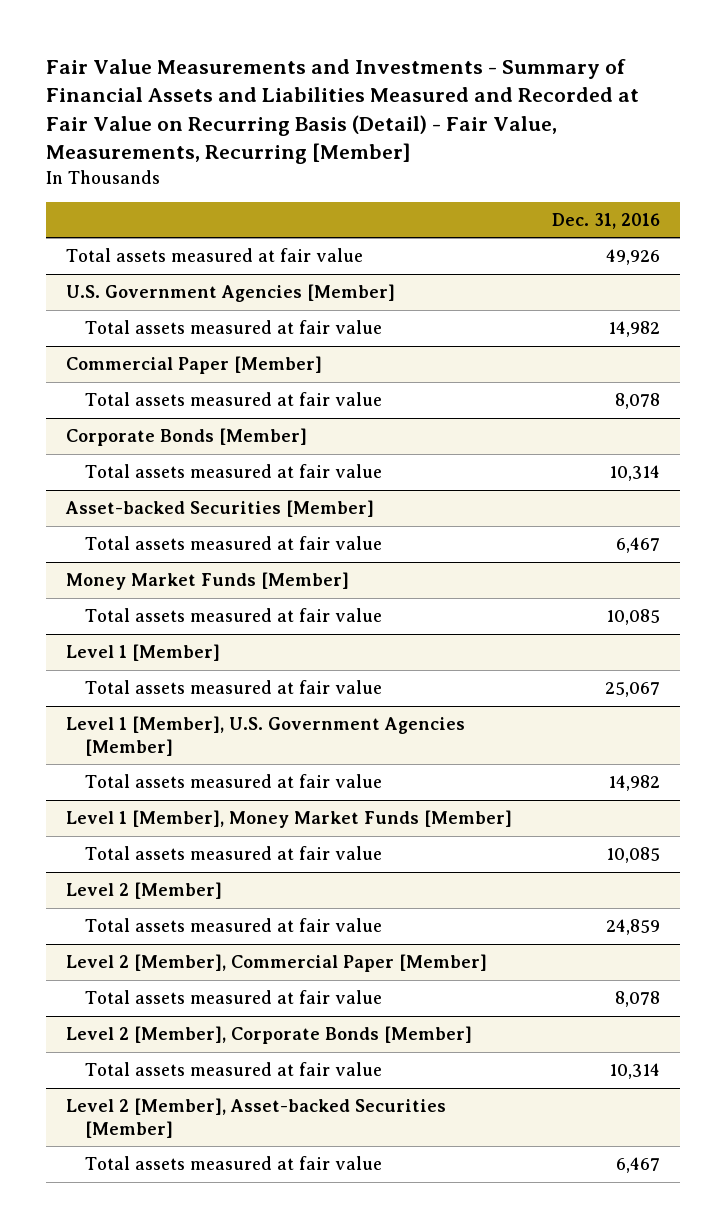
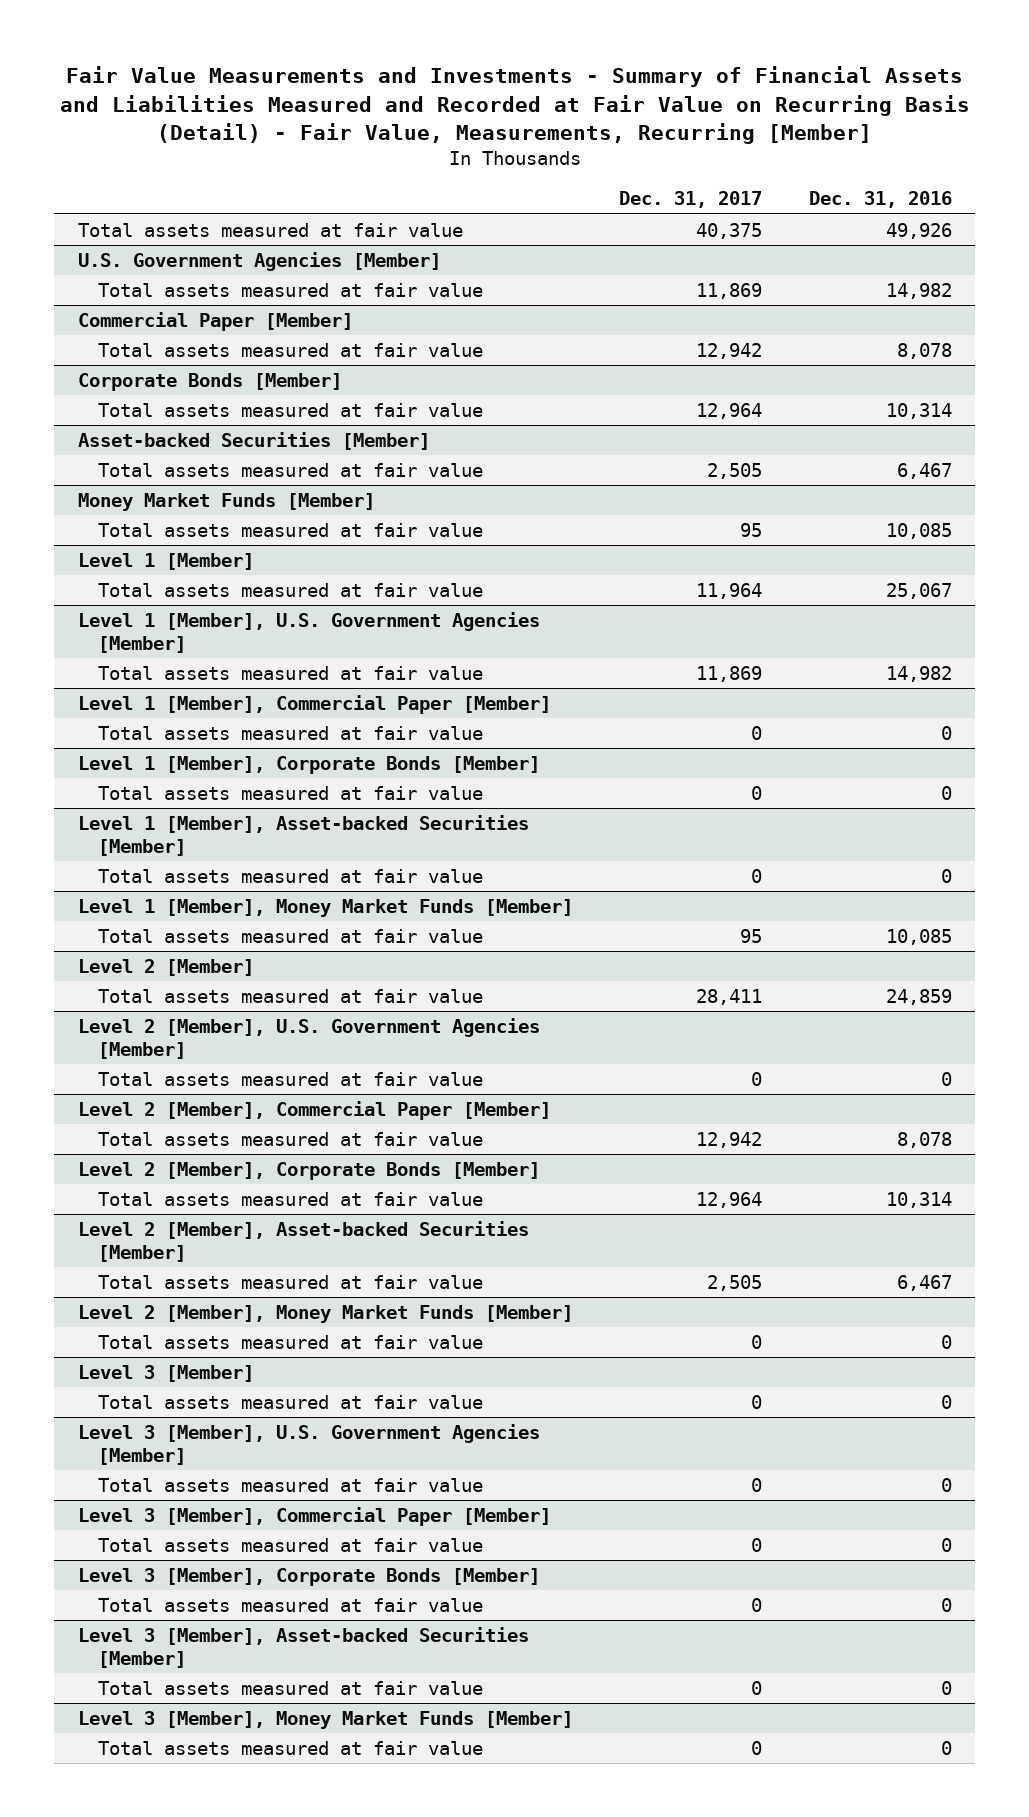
- | Dec. 31, 2016
+ | Dec. 31, 2017 | Dec. 31, 2016
+ Level 1 [Member], Commercial Paper [Member]
+ Total assets measured at fair value | 0 | 0
+ Level 1 [Member], Corporate Bonds [Member]
+ Total assets measured at fair value | 0 | 0
+ Level 1 [Member], Asset-backed Securities [Member]
+ Total assets measured at fair value | 0 | 0
+ Level 2 [Member], U.S. Government Agencies [Member]
+ Total assets measured at fair value | 0 | 0
+ Level 2 [Member], Money Market Funds [Member]
+ Total assets measured at fair value | 0 | 0
+ Level 3 [Member]
+ Total assets measured at fair value | 0 | 0
+ Level 3 [Member], U.S. Government Agencies [Member]
+ Total assets measured at fair value | 0 | 0
+ Level 3 [Member], Commercial Paper [Member]
+ Total assets measured at fair value | 0 | 0
+ Level 3 [Member], Corporate Bonds [Member]
+ Total assets measured at fair value | 0 | 0
+ Level 3 [Member], Asset-backed Securities [Member]
+ Total assets measured at fair value | 0 | 0
+ Level 3 [Member], Money Market Funds [Member]
+ Total assets measured at fair value | 0 | 0

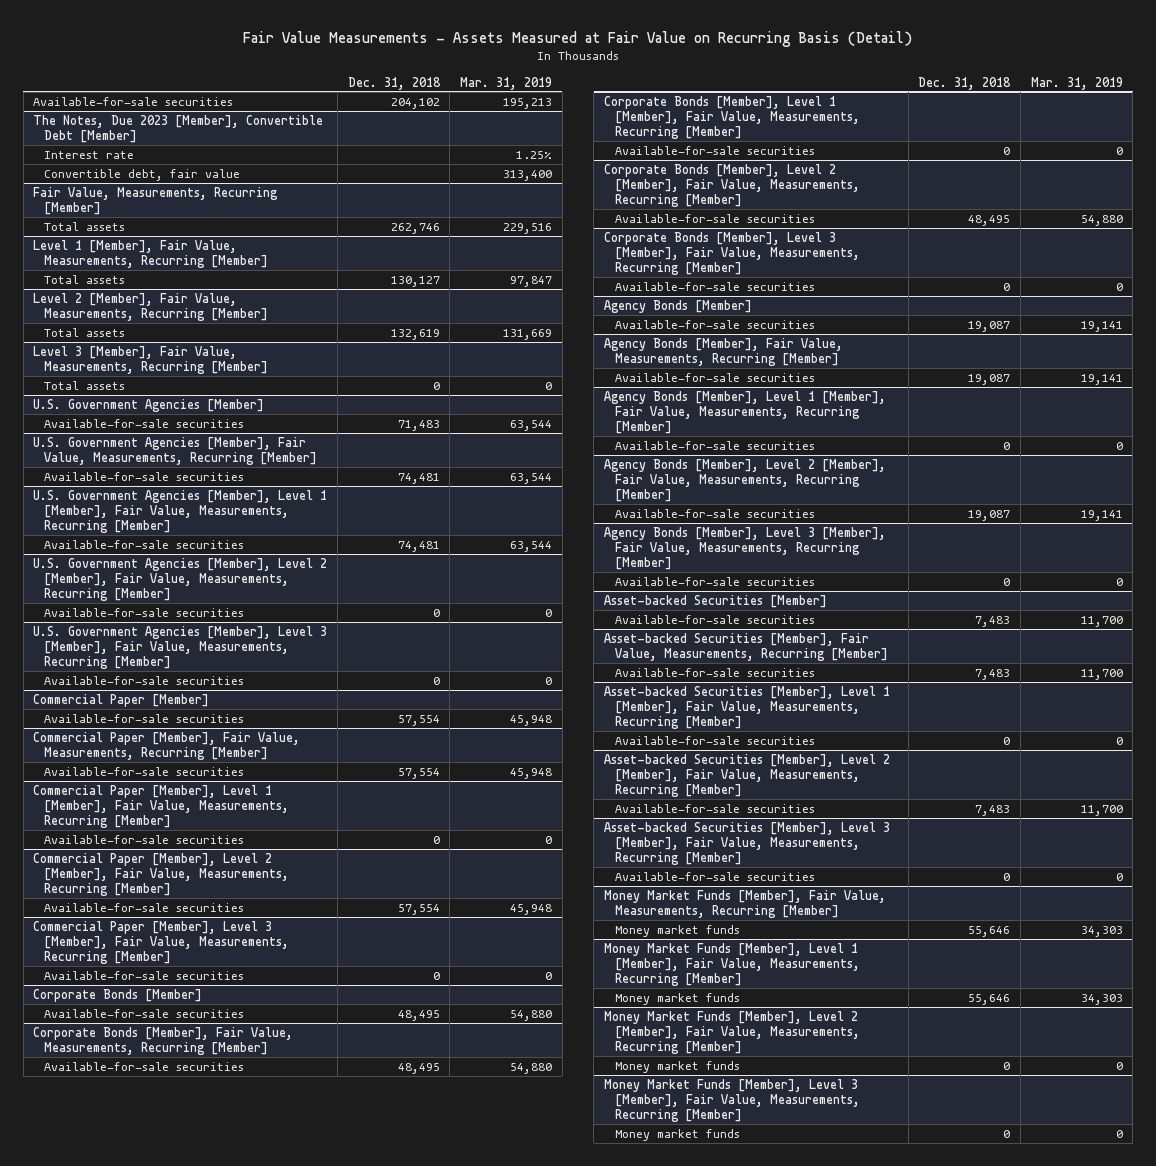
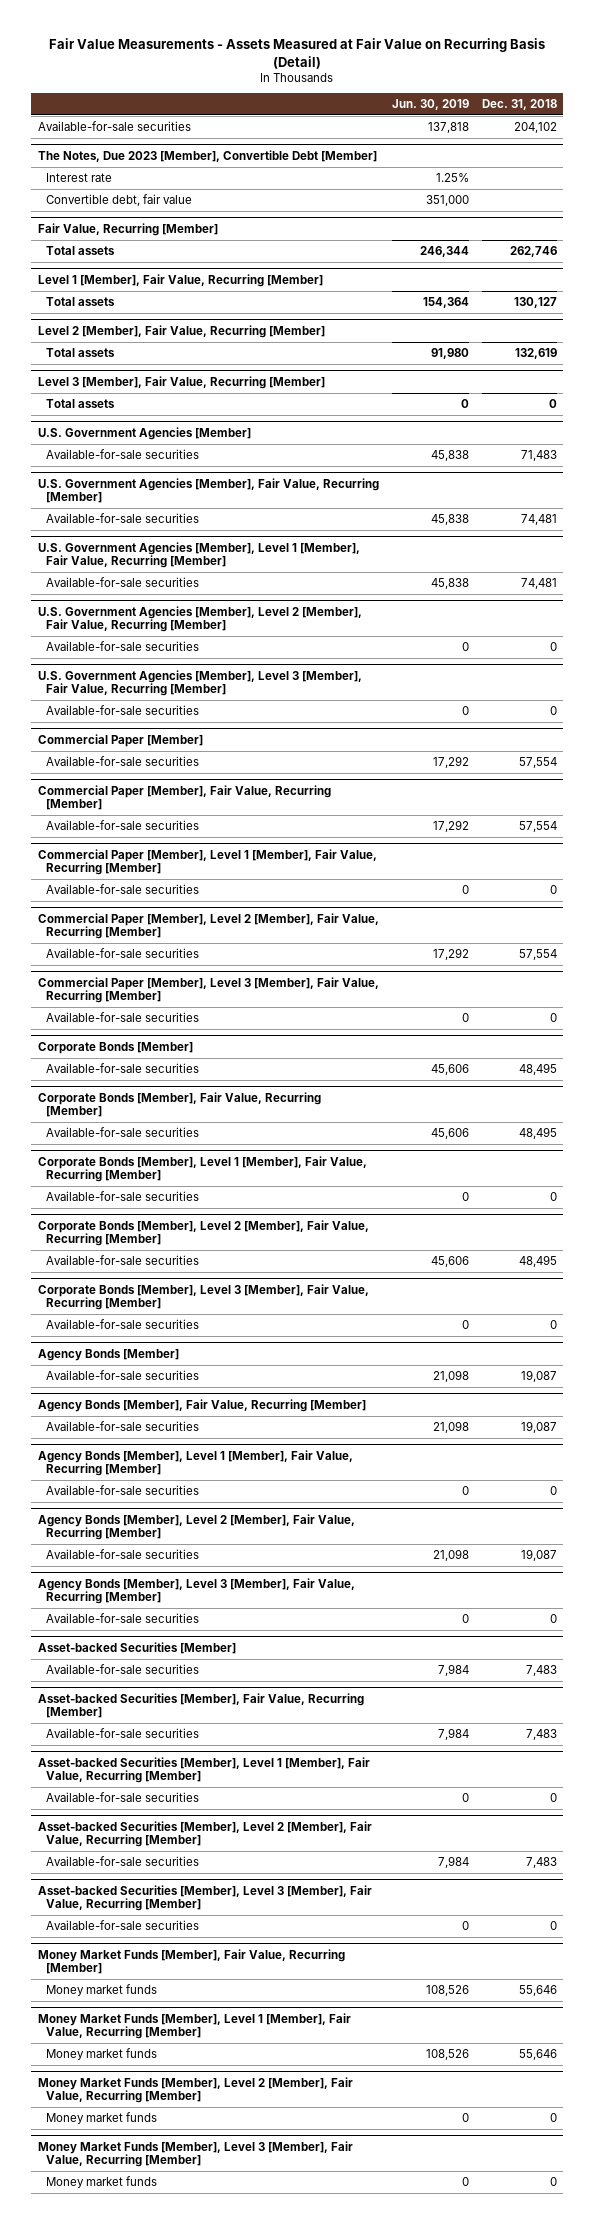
- | Dec. 31, 2018 | Mar. 31, 2019
+ | Jun. 30, 2019 | Dec. 31, 2018
- Fair Value, Measurements, Recurring [Member]
+ Fair Value, Recurring [Member]
- Level 1 [Member], Fair Value, Measurements, Recurring [Member]
+ Level 1 [Member], Fair Value, Recurring [Member]
- Level 2 [Member], Fair Value, Measurements, Recurring [Member]
+ Level 2 [Member], Fair Value, Recurring [Member]
- Level 3 [Member], Fair Value, Measurements, Recurring [Member]
+ Level 3 [Member], Fair Value, Recurring [Member]
- U.S. Government Agencies [Member], Fair Value, Measurements, Recurring [Member]
+ U.S. Government Agencies [Member], Fair Value, Recurring [Member]
- U.S. Government Agencies [Member], Level 1 [Member], Fair Value, Measurements, Recurring [Member]
+ U.S. Government Agencies [Member], Level 1 [Member], Fair Value, Recurring [Member]
- U.S. Government Agencies [Member], Level 2 [Member], Fair Value, Measurements, Recurring [Member]
+ U.S. Government Agencies [Member], Level 2 [Member], Fair Value, Recurring [Member]
- U.S. Government Agencies [Member], Level 3 [Member], Fair Value, Measurements, Recurring [Member]
+ U.S. Government Agencies [Member], Level 3 [Member], Fair Value, Recurring [Member]
- Commercial Paper [Member], Fair Value, Measurements, Recurring [Member]
+ Commercial Paper [Member], Fair Value, Recurring [Member]
- Commercial Paper [Member], Level 1 [Member], Fair Value, Measurements, Recurring [Member]
+ Commercial Paper [Member], Level 1 [Member], Fair Value, Recurring [Member]
- Commercial Paper [Member], Level 2 [Member], Fair Value, Measurements, Recurring [Member]
+ Commercial Paper [Member], Level 2 [Member], Fair Value, Recurring [Member]
- Commercial Paper [Member], Level 3 [Member], Fair Value, Measurements, Recurring [Member]
+ Commercial Paper [Member], Level 3 [Member], Fair Value, Recurring [Member]
- Corporate Bonds [Member], Fair Value, Measurements, Recurring [Member]
+ Corporate Bonds [Member], Fair Value, Recurring [Member]
- Corporate Bonds [Member], Level 1 [Member], Fair Value, Measurements, Recurring [Member]
+ Corporate Bonds [Member], Level 1 [Member], Fair Value, Recurring [Member]
- Corporate Bonds [Member], Level 2 [Member], Fair Value, Measurements, Recurring [Member]
+ Corporate Bonds [Member], Level 2 [Member], Fair Value, Recurring [Member]
- Corporate Bonds [Member], Level 3 [Member], Fair Value, Measurements, Recurring [Member]
+ Corporate Bonds [Member], Level 3 [Member], Fair Value, Recurring [Member]
- Agency Bonds [Member], Fair Value, Measurements, Recurring [Member]
+ Agency Bonds [Member], Fair Value, Recurring [Member]
- Agency Bonds [Member], Level 1 [Member], Fair Value, Measurements, Recurring [Member]
+ Agency Bonds [Member], Level 1 [Member], Fair Value, Recurring [Member]
- Agency Bonds [Member], Level 2 [Member], Fair Value, Measurements, Recurring [Member]
+ Agency Bonds [Member], Level 2 [Member], Fair Value, Recurring [Member]
- Agency Bonds [Member], Level 3 [Member], Fair Value, Measurements, Recurring [Member]
+ Agency Bonds [Member], Level 3 [Member], Fair Value, Recurring [Member]
- Asset-backed Securities [Member], Fair Value, Measurements, Recurring [Member]
+ Asset-backed Securities [Member], Fair Value, Recurring [Member]
- Asset-backed Securities [Member], Level 1 [Member], Fair Value, Measurements, Recurring [Member]
+ Asset-backed Securities [Member], Level 1 [Member], Fair Value, Recurring [Member]
- Asset-backed Securities [Member], Level 2 [Member], Fair Value, Measurements, Recurring [Member]
+ Asset-backed Securities [Member], Level 2 [Member], Fair Value, Recurring [Member]
- Asset-backed Securities [Member], Level 3 [Member], Fair Value, Measurements, Recurring [Member]
+ Asset-backed Securities [Member], Level 3 [Member], Fair Value, Recurring [Member]
- Money Market Funds [Member], Fair Value, Measurements, Recurring [Member]
+ Money Market Funds [Member], Fair Value, Recurring [Member]
- Money Market Funds [Member], Level 1 [Member], Fair Value, Measurements, Recurring [Member]
+ Money Market Funds [Member], Level 1 [Member], Fair Value, Recurring [Member]
- Money Market Funds [Member], Level 2 [Member], Fair Value, Measurements, Recurring [Member]
+ Money Market Funds [Member], Level 2 [Member], Fair Value, Recurring [Member]
- Money Market Funds [Member], Level 3 [Member], Fair Value, Measurements, Recurring [Member]
+ Money Market Funds [Member], Level 3 [Member], Fair Value, Recurring [Member]

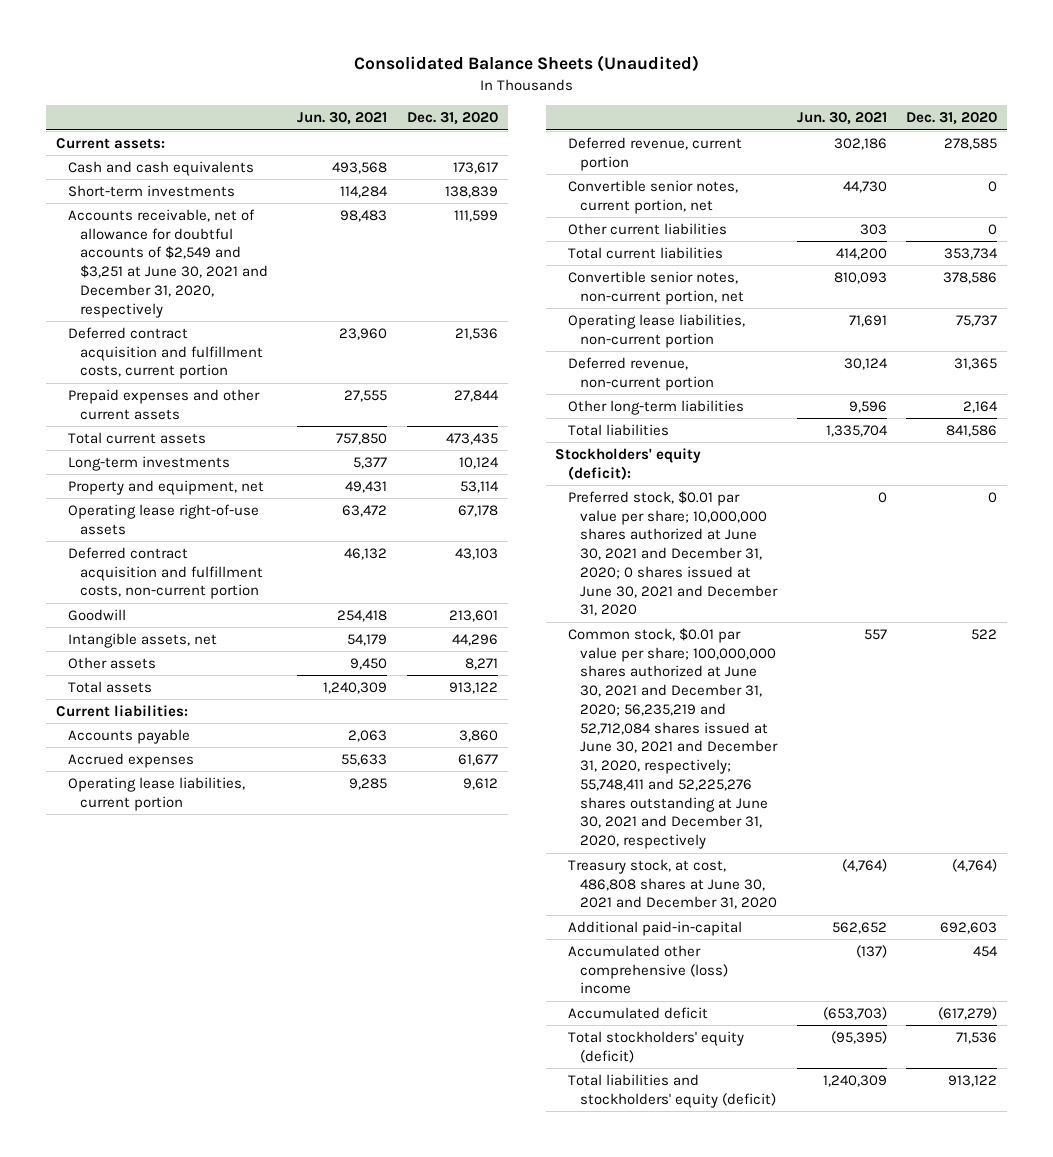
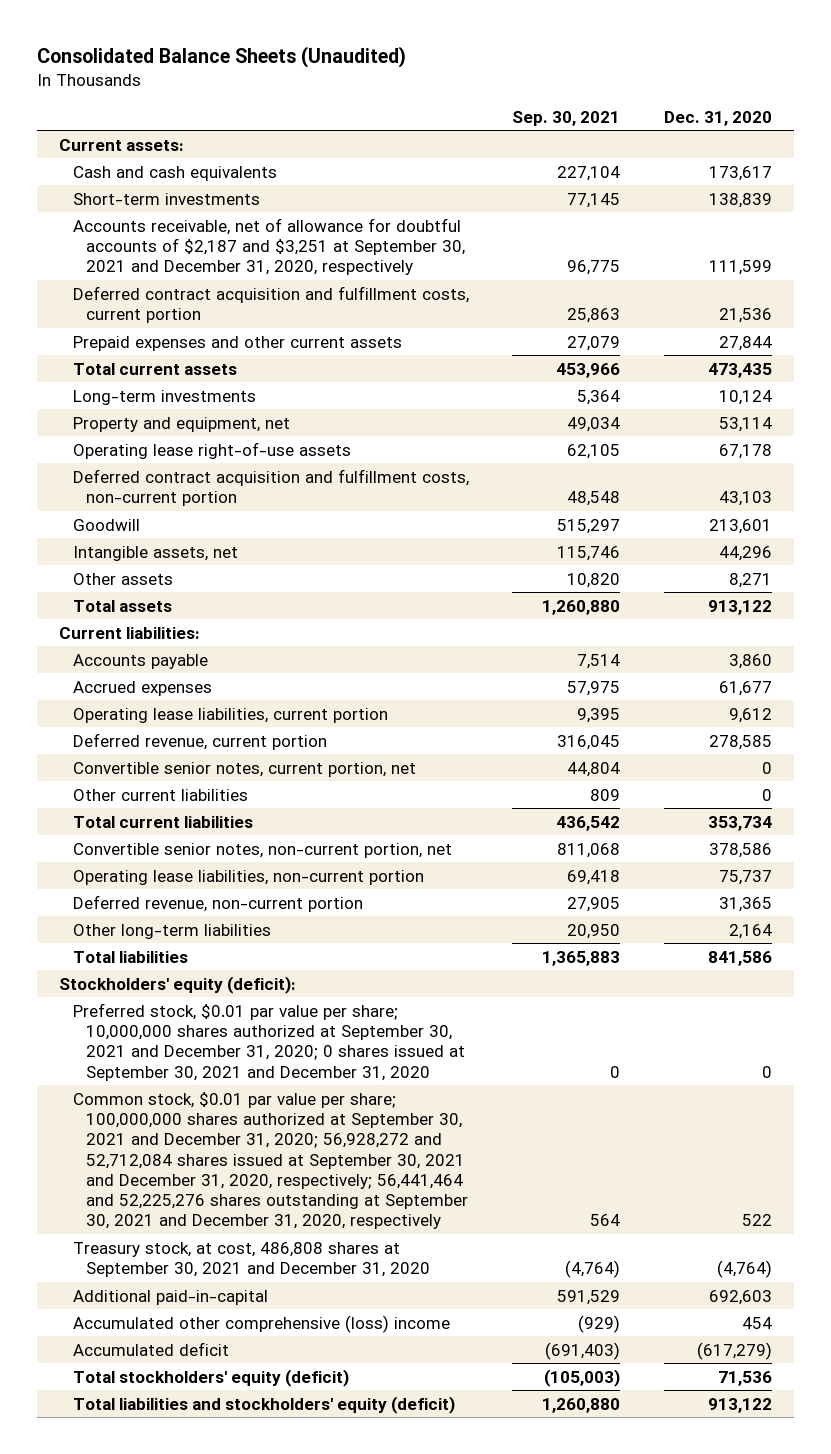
- | Jun. 30, 2021 | Dec. 31, 2020
+ | Sep. 30, 2021 | Dec. 31, 2020
- Accounts receivable, net of allowance for doubtful accounts of $2,549 and $3,251 at June 30, 2021 and December 31, 2020, respectively | 98,483 | 111,599
+ Accounts receivable, net of allowance for doubtful accounts of $2,187 and $3,251 at September 30, 2021 and December 31, 2020, respectively | 96,775 | 111,599
- Preferred stock, $0.01 par value per share; 10,000,000 shares authorized at June 30, 2021 and December 31, 2020; 0 shares issued at June 30, 2021 and December 31, 2020 | 0 | 0
- Common stock, $0.01 par value per share; 100,000,000 shares authorized at June 30, 2021 and December 31, 2020; 56,235,219 and 52,712,084 shares issued at June 30, 2021 and December 31, 2020, respectively; 55,748,411 and 52,225,276 shares outstanding at June 30, 2021 and December 31, 2020, respectively | 557 | 522
- Treasury stock, at cost, 486,808 shares at June 30, 2021 and December 31, 2020 | (4,764) | (4,764)
+ Preferred stock, $0.01 par value per share; 10,000,000 shares authorized at September 30, 2021 and December 31, 2020; 0 shares issued at September 30, 2021 and December 31, 2020 | 0 | 0
+ Common stock, $0.01 par value per share; 100,000,000 shares authorized at September 30, 2021 and December 31, 2020; 56,928,272 and 52,712,084 shares issued at September 30, 2021 and December 31, 2020, respectively; 56,441,464 and 52,225,276 shares outstanding at September 30, 2021 and December 31, 2020, respectively | 564 | 522
+ Treasury stock, at cost, 486,808 shares at September 30, 2021 and December 31, 2020 | (4,764) | (4,764)

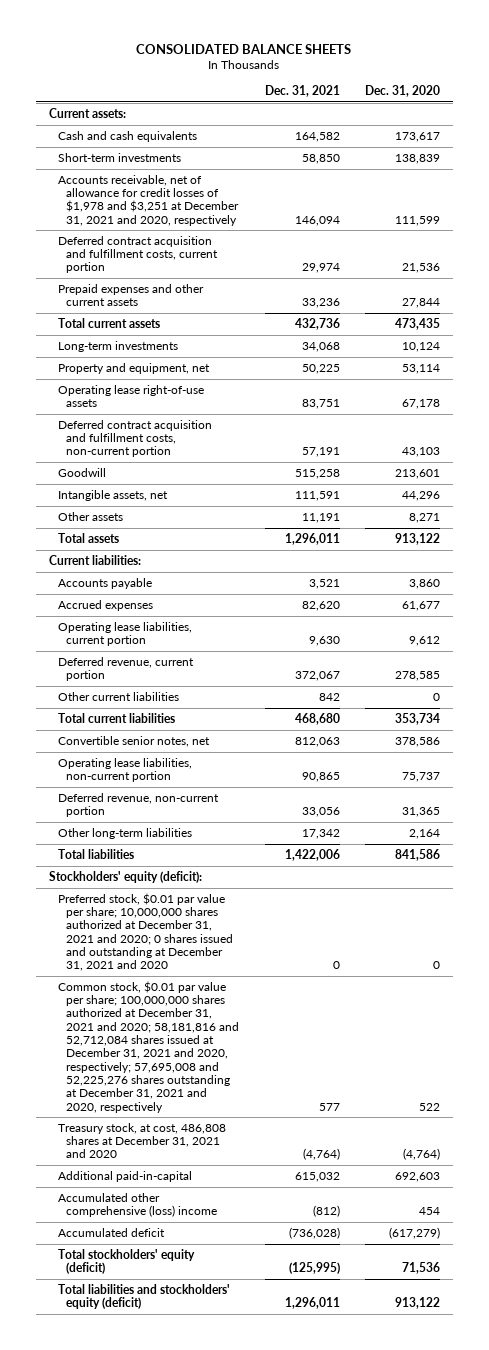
- Consolidated Balance Sheets (Unaudited)
+ CONSOLIDATED BALANCE SHEETS
- | Sep. 30, 2021 | Dec. 31, 2020
+ | Dec. 31, 2021 | Dec. 31, 2020
- Accounts receivable, net of allowance for doubtful accounts of $2,187 and $3,251 at September 30, 2021 and December 31, 2020, respectively | 96,775 | 111,599
+ Accounts receivable, net of allowance for credit losses of $1,978 and $3,251 at December 31, 2021 and 2020, respectively | 146,094 | 111,599
- Convertible senior notes, current portion, net | 44,804 | 0
- Convertible senior notes, non-current portion, net | 811,068 | 378,586
+ Convertible senior notes, net | 812,063 | 378,586
- Preferred stock, $0.01 par value per share; 10,000,000 shares authorized at September 30, 2021 and December 31, 2020; 0 shares issued at September 30, 2021 and December 31, 2020 | 0 | 0
- Common stock, $0.01 par value per share; 100,000,000 shares authorized at September 30, 2021 and December 31, 2020; 56,928,272 and 52,712,084 shares issued at September 30, 2021 and December 31, 2020, respectively; 56,441,464 and 52,225,276 shares outstanding at September 30, 2021 and December 31, 2020, respectively | 564 | 522
- Treasury stock, at cost, 486,808 shares at September 30, 2021 and December 31, 2020 | (4,764) | (4,764)
+ Preferred stock, $0.01 par value per share; 10,000,000 shares authorized at December 31, 2021 and 2020; 0 shares issued and outstanding at December 31, 2021 and 2020 | 0 | 0
+ Common stock, $0.01 par value per share; 100,000,000 shares authorized at December 31, 2021 and 2020; 58,181,816 and 52,712,084 shares issued at December 31, 2021 and 2020, respectively; 57,695,008 and 52,225,276 shares outstanding at December 31, 2021 and 2020, respectively | 577 | 522
+ Treasury stock, at cost, 486,808 shares at December 31, 2021 and 2020 | (4,764) | (4,764)

